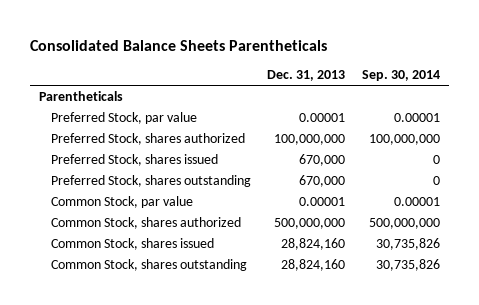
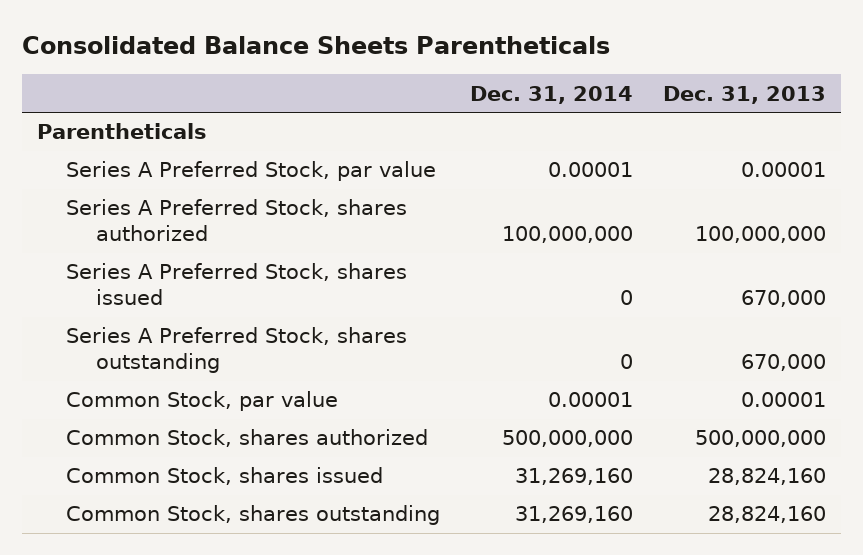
- | Dec. 31, 2013 | Sep. 30, 2014
+ | Dec. 31, 2014 | Dec. 31, 2013
- Preferred Stock, par value | 0.00001 | 0.00001
- Preferred Stock, shares authorized | 100,000,000 | 100,000,000
- Preferred Stock, shares issued | 670,000 | 0
- Preferred Stock, shares outstanding | 670,000 | 0
+ Series A Preferred Stock, par value | 0.00001 | 0.00001
+ Series A Preferred Stock, shares authorized | 100,000,000 | 100,000,000
+ Series A Preferred Stock, shares issued | 0 | 670,000
+ Series A Preferred Stock, shares outstanding | 0 | 670,000

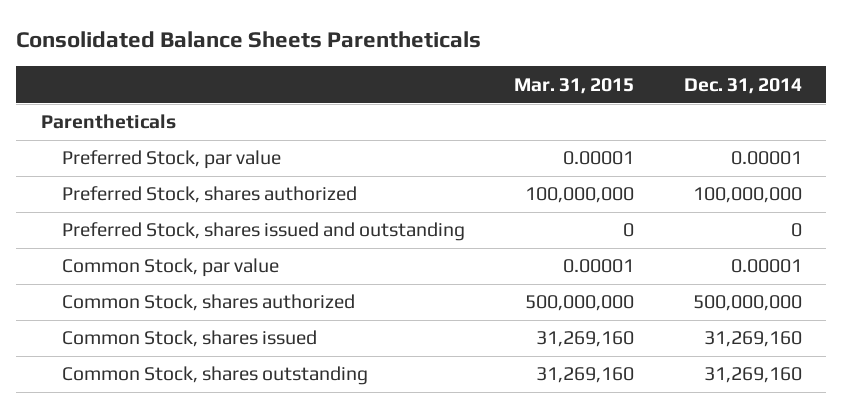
- | Dec. 31, 2014 | Dec. 31, 2013
+ | Mar. 31, 2015 | Dec. 31, 2014
- Series A Preferred Stock, par value | 0.00001 | 0.00001
- Series A Preferred Stock, shares authorized | 100,000,000 | 100,000,000
- Series A Preferred Stock, shares issued | 0 | 670,000
- Series A Preferred Stock, shares outstanding | 0 | 670,000
+ Preferred Stock, par value | 0.00001 | 0.00001
+ Preferred Stock, shares authorized | 100,000,000 | 100,000,000
+ Preferred Stock, shares issued and outstanding | 0 | 0

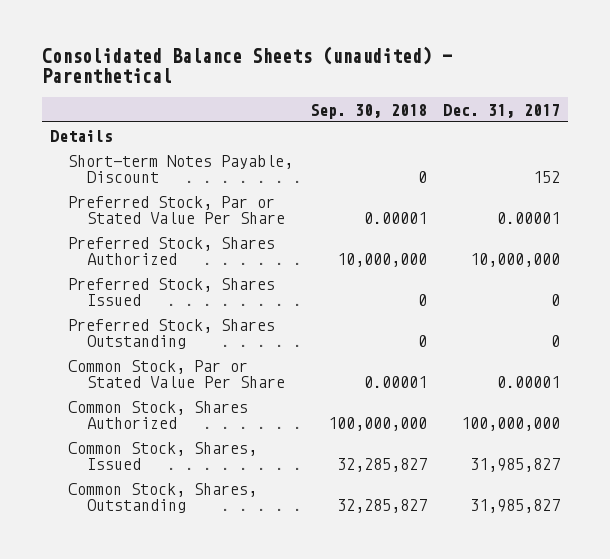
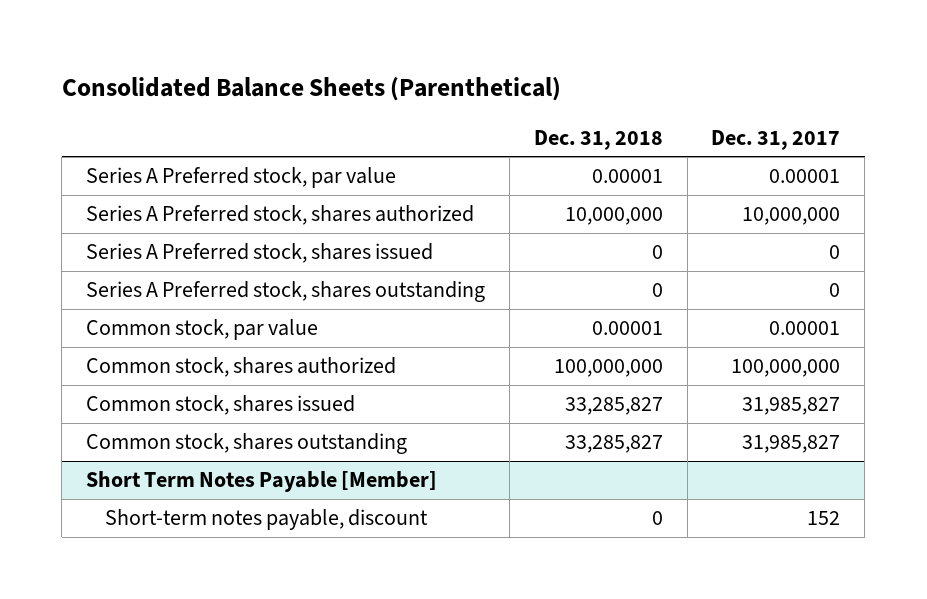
- Consolidated Balance Sheets (unaudited) - Parenthetical
+ Consolidated Balance Sheets (Parenthetical)
- | Sep. 30, 2018 | Dec. 31, 2017
+ | Dec. 31, 2018 | Dec. 31, 2017
- Details
- Short-term Notes Payable, Discount | 0 | 152
- Preferred Stock, Par or Stated Value Per Share | 0.00001 | 0.00001
- Preferred Stock, Shares Authorized | 10,000,000 | 10,000,000
- Preferred Stock, Shares Issued | 0 | 0
- Preferred Stock, Shares Outstanding | 0 | 0
- Common Stock, Par or Stated Value Per Share | 0.00001 | 0.00001
- Common Stock, Shares Authorized | 100,000,000 | 100,000,000
- Common Stock, Shares, Issued | 32,285,827 | 31,985,827
- Common Stock, Shares, Outstanding | 32,285,827 | 31,985,827
+ Series A Preferred stock, par value | 0.00001 | 0.00001
+ Series A Preferred stock, shares authorized | 10,000,000 | 10,000,000
+ Series A Preferred stock, shares issued | 0 | 0
+ Series A Preferred stock, shares outstanding | 0 | 0
+ Common stock, par value | 0.00001 | 0.00001
+ Common stock, shares authorized | 100,000,000 | 100,000,000
+ Common stock, shares issued | 33,285,827 | 31,985,827
+ Common stock, shares outstanding | 33,285,827 | 31,985,827
+ Short Term Notes Payable [Member]
+ Short-term notes payable, discount | 0 | 152

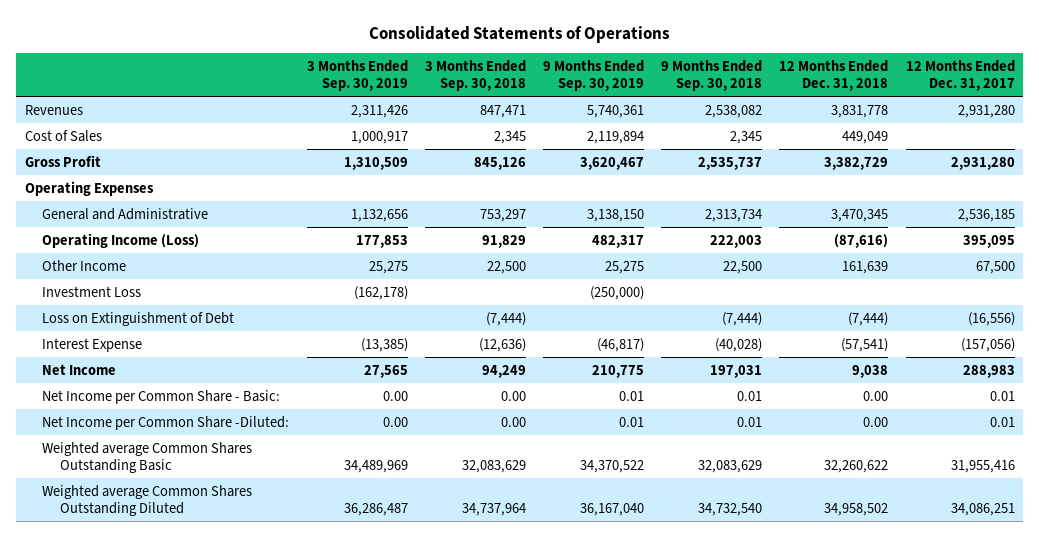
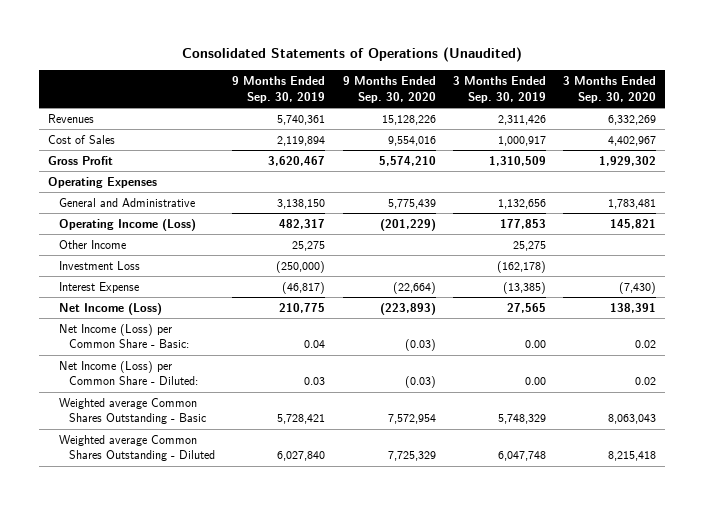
- Consolidated Statements of Operations
+ Consolidated Statements of Operations (Unaudited)
- | 3 Months Ended Sep. 30, 2019 | 3 Months Ended Sep. 30, 2018 | 9 Months Ended Sep. 30, 2019 | 9 Months Ended Sep. 30, 2018 | 12 Months Ended Dec. 31, 2018 | 12 Months Ended Dec. 31, 2017
+ | 9 Months Ended Sep. 30, 2019 | 9 Months Ended Sep. 30, 2020 | 3 Months Ended Sep. 30, 2019 | 3 Months Ended Sep. 30, 2020
- Loss on Extinguishment of Debt | | (7,444) | | (7,444) | (7,444) | (16,556)
- Net Income | 27,565 | 94,249 | 210,775 | 197,031 | 9,038 | 288,983
- Net Income per Common Share - Basic: | 0.00 | 0.00 | 0.01 | 0.01 | 0.00 | 0.01
- Net Income per Common Share -Diluted: | 0.00 | 0.00 | 0.01 | 0.01 | 0.00 | 0.01
- Weighted average Common Shares Outstanding Basic | 34,489,969 | 32,083,629 | 34,370,522 | 32,083,629 | 32,260,622 | 31,955,416
- Weighted average Common Shares Outstanding Diluted | 36,286,487 | 34,737,964 | 36,167,040 | 34,732,540 | 34,958,502 | 34,086,251
+ Net Income (Loss) | 210,775 | (223,893) | 27,565 | 138,391
+ Net Income (Loss) per Common Share - Basic: | 0.04 | (0.03) | 0.00 | 0.02
+ Net Income (Loss) per Common Share - Diluted: | 0.03 | (0.03) | 0.00 | 0.02
+ Weighted average Common Shares Outstanding - Basic | 5,728,421 | 7,572,954 | 5,748,329 | 8,063,043
+ Weighted average Common Shares Outstanding - Diluted | 6,027,840 | 7,725,329 | 6,047,748 | 8,215,418

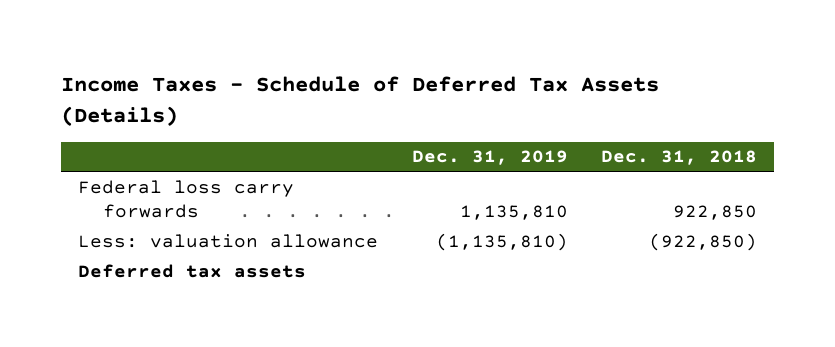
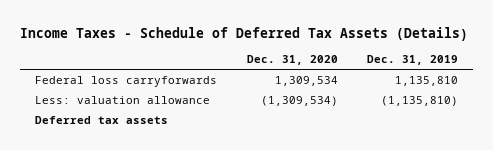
- | Dec. 31, 2019 | Dec. 31, 2018
+ | Dec. 31, 2020 | Dec. 31, 2019
- Federal loss carry forwards | 1,135,810 | 922,850
+ Federal loss carryforwards | 1,309,534 | 1,135,810

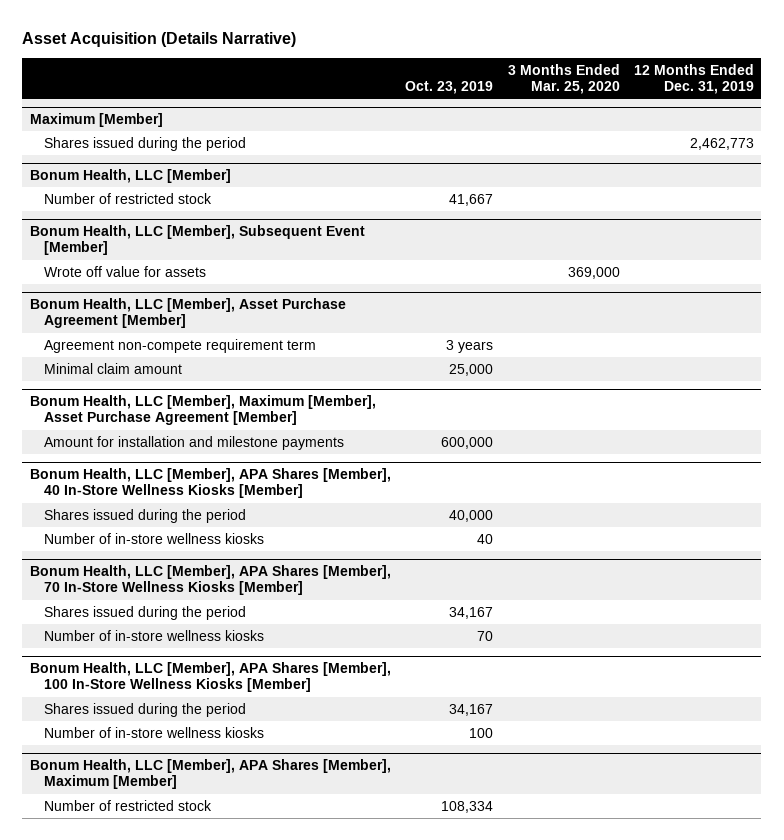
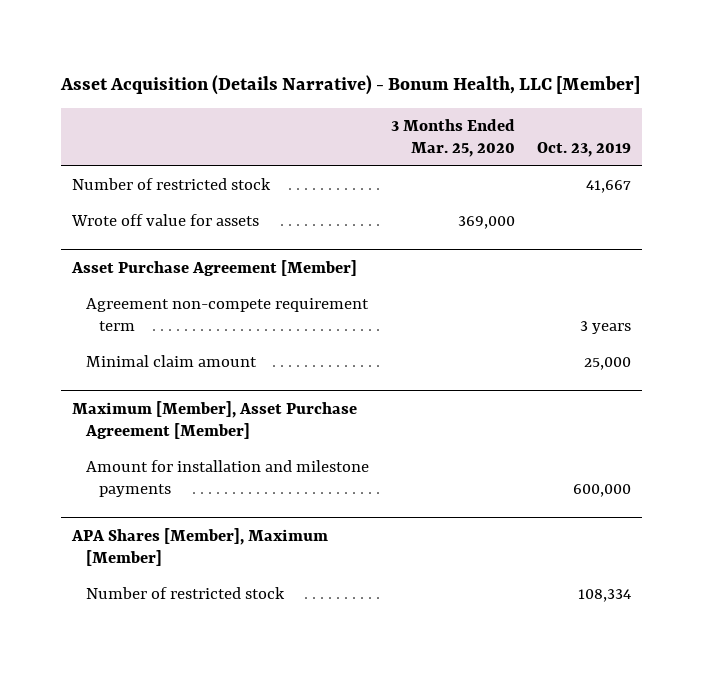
- Asset Acquisition (Details Narrative)
+ Asset Acquisition (Details Narrative) - Bonum Health, LLC [Member]
- | Oct. 23, 2019 | 3 Months Ended Mar. 25, 2020 | 12 Months Ended Dec. 31, 2019
+ | 3 Months Ended Mar. 25, 2020 | Oct. 23, 2019
- Maximum [Member]
- Shares issued during the period | | | 2,462,773
- Bonum Health, LLC [Member]
- Bonum Health, LLC [Member], Subsequent Event [Member]
- Bonum Health, LLC [Member], Asset Purchase Agreement [Member]
+ Asset Purchase Agreement [Member]
- Bonum Health, LLC [Member], Maximum [Member], Asset Purchase Agreement [Member]
+ Maximum [Member], Asset Purchase Agreement [Member]
- Bonum Health, LLC [Member], APA Shares [Member], 40 In-Store Wellness Kiosks [Member]
- Shares issued during the period | 40,000 | |
- Number of in-store wellness kiosks | 40 | |
- Bonum Health, LLC [Member], APA Shares [Member], 70 In-Store Wellness Kiosks [Member]
- Shares issued during the period | 34,167 | |
- Number of in-store wellness kiosks | 70 | |
- Bonum Health, LLC [Member], APA Shares [Member], 100 In-Store Wellness Kiosks [Member]
- Shares issued during the period | 34,167 | |
- Number of in-store wellness kiosks | 100 | |
- Bonum Health, LLC [Member], APA Shares [Member], Maximum [Member]
+ APA Shares [Member], Maximum [Member]

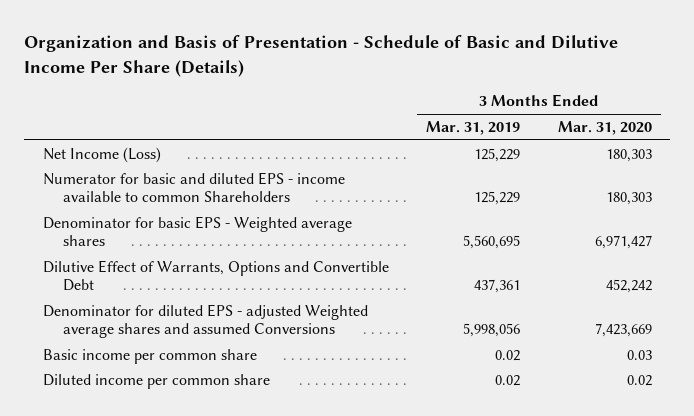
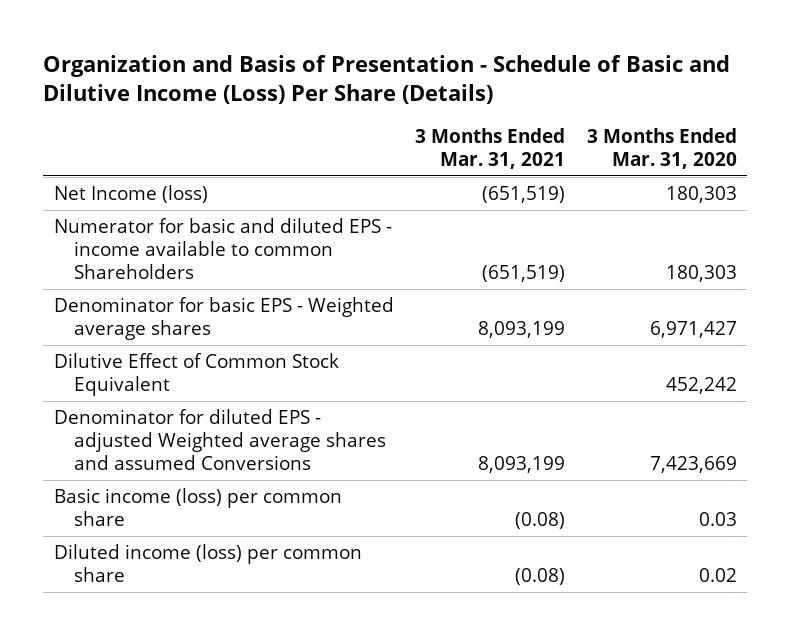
- Organization and Basis of Presentation - Schedule of Basic and Dilutive Income Per Share (Details)
+ Organization and Basis of Presentation - Schedule of Basic and Dilutive Income (Loss) Per Share (Details)
- | 3 Months Ended Mar. 31, 2019 | 3 Months Ended Mar. 31, 2020
+ | 3 Months Ended Mar. 31, 2021 | 3 Months Ended Mar. 31, 2020
- Net Income (Loss) | 125,229 | 180,303
+ Net Income (loss) | (651,519) | 180,303
- Dilutive Effect of Warrants, Options and Convertible Debt | 437,361 | 452,242
+ Dilutive Effect of Common Stock Equivalent | | 452,242
- Basic income per common share | 0.02 | 0.03
- Diluted income per common share | 0.02 | 0.02
+ Basic income (loss) per common share | (0.08) | 0.03
+ Diluted income (loss) per common share | (0.08) | 0.02

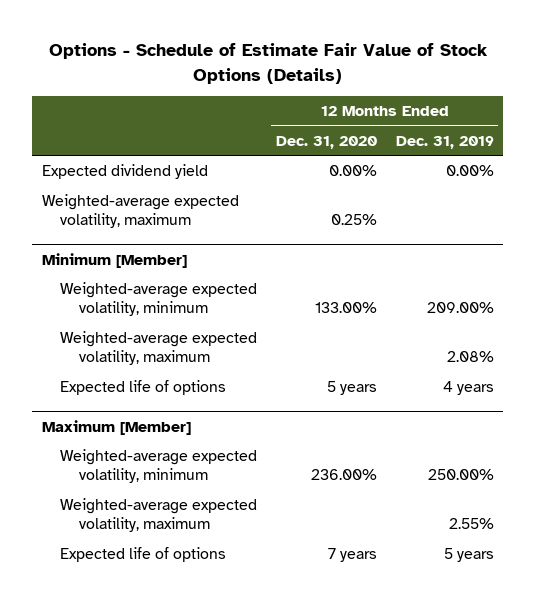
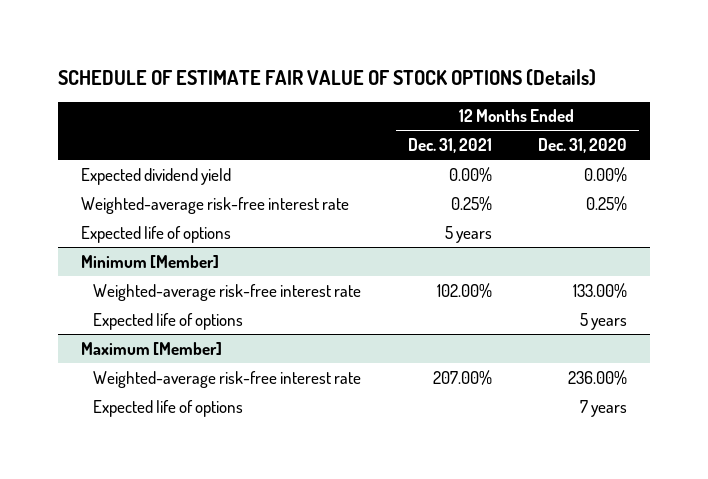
- Options - Schedule of Estimate Fair Value of Stock Options (Details)
+ SCHEDULE OF ESTIMATE FAIR VALUE OF STOCK OPTIONS (Details)
- | 12 Months Ended Dec. 31, 2020 | 12 Months Ended Dec. 31, 2019
+ | 12 Months Ended Dec. 31, 2021 | 12 Months Ended Dec. 31, 2020
- Weighted-average expected volatility, maximum | 0.25% |
+ Weighted-average risk-free interest rate | 0.25% | 0.25%
+ Expected life of options | 5 years |
@ Minimum [Member]
- Weighted-average expected volatility, minimum | 133.00% | 209.00%
- Weighted-average expected volatility, maximum | | 2.08%
+ Weighted-average risk-free interest rate | 102.00% | 133.00%
@ Maximum [Member]
- Weighted-average expected volatility, minimum | 236.00% | 250.00%
- Weighted-average expected volatility, maximum | | 2.55%
+ Weighted-average risk-free interest rate | 207.00% | 236.00%

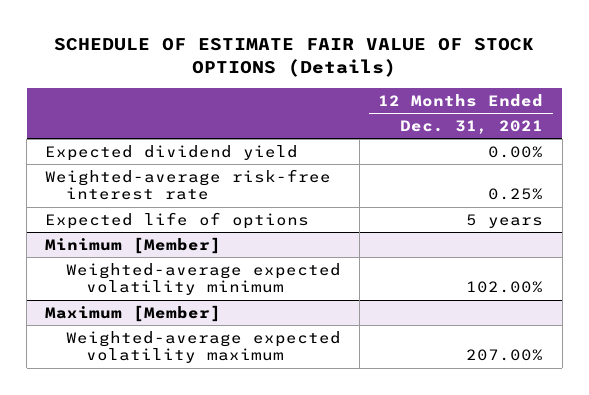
- | 12 Months Ended Dec. 31, 2021 | 12 Months Ended Dec. 31, 2020
+ | 12 Months Ended Dec. 31, 2021
@ Minimum [Member]
- Weighted-average risk-free interest rate | 102.00% | 133.00%
- Expected life of options | | 5 years
+ Weighted-average expected volatility minimum | 102.00%
@ Maximum [Member]
- Weighted-average risk-free interest rate | 207.00% | 236.00%
- Expected life of options | | 7 years
+ Weighted-average expected volatility maximum | 207.00%

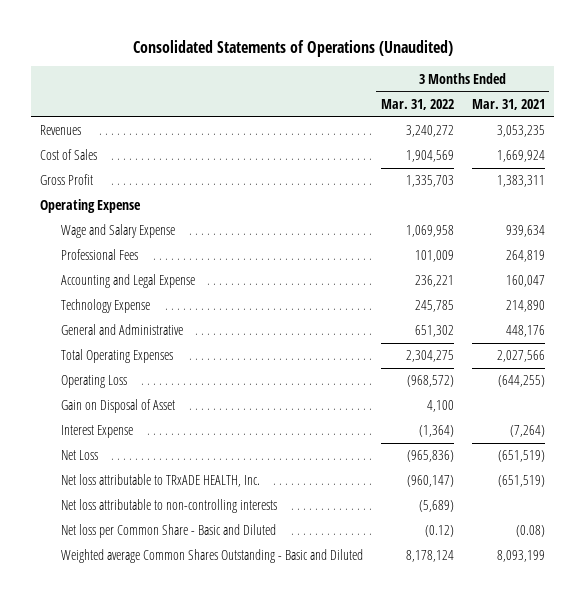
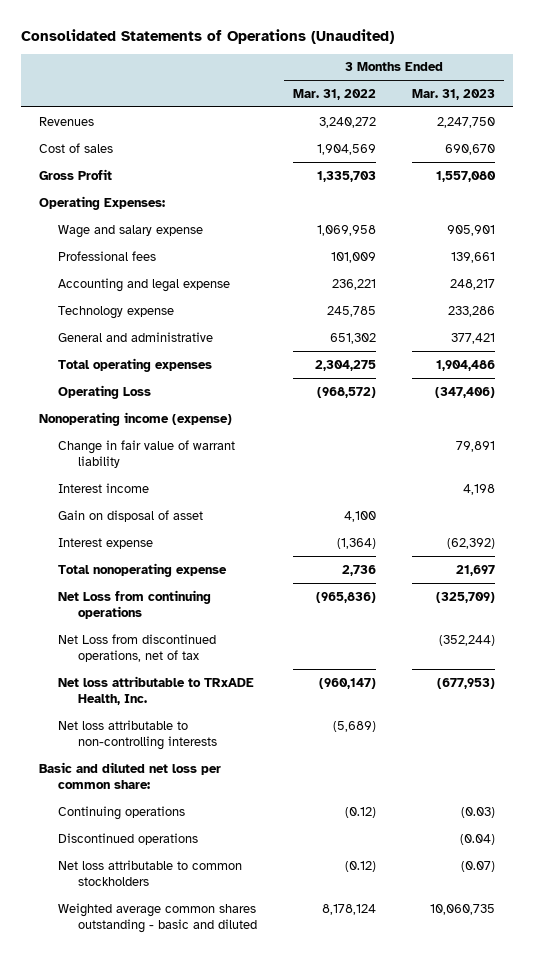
- | 3 Months Ended Mar. 31, 2022 | 3 Months Ended Mar. 31, 2021
+ | 3 Months Ended Mar. 31, 2022 | 3 Months Ended Mar. 31, 2023
- Cost of Sales | 1,904,569 | 1,669,924
+ Cost of sales | 1,904,569 | 690,670
- Operating Expense
- Wage and Salary Expense | 1,069,958 | 939,634
- Professional Fees | 101,009 | 264,819
- Accounting and Legal Expense | 236,221 | 160,047
- Technology Expense | 245,785 | 214,890
- General and Administrative | 651,302 | 448,176
- Total Operating Expenses | 2,304,275 | 2,027,566
+ Operating Expenses:
+ Wage and salary expense | 1,069,958 | 905,901
+ Professional fees | 101,009 | 139,661
+ Accounting and legal expense | 236,221 | 248,217
+ Technology expense | 245,785 | 233,286
+ General and administrative | 651,302 | 377,421
+ Total operating expenses | 2,304,275 | 1,904,486
- Gain on Disposal of Asset | 4,100 |
- Interest Expense | (1,364) | (7,264)
- Net Loss | (965,836) | (651,519)
- Net loss attributable to TRxADE HEALTH, Inc. | (960,147) | (651,519)
+ Nonoperating income (expense)
+ Change in fair value of warrant liability | | 79,891
+ Interest income | | 4,198
+ Gain on disposal of asset | 4,100 |
+ Interest expense | (1,364) | (62,392)
+ Total nonoperating expense | 2,736 | 21,697
+ Net Loss from continuing operations | (965,836) | (325,709)
+ Net Loss from discontinued operations, net of tax | | (352,244)
+ Net loss attributable to TRxADE Health, Inc. | (960,147) | (677,953)
- Net loss per Common Share - Basic and Diluted | (0.12) | (0.08)
- Weighted average Common Shares Outstanding - Basic and Diluted | 8,178,124 | 8,093,199
+ Basic and diluted net loss per common share:
+ Continuing operations | (0.12) | (0.03)
+ Discontinued operations | | (0.04)
+ Net loss attributable to common stockholders | (0.12) | (0.07)
+ Weighted average common shares outstanding - basic and diluted | 8,178,124 | 10,060,735

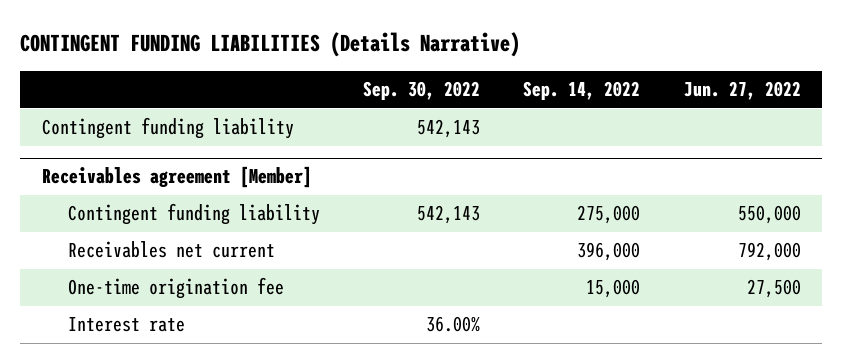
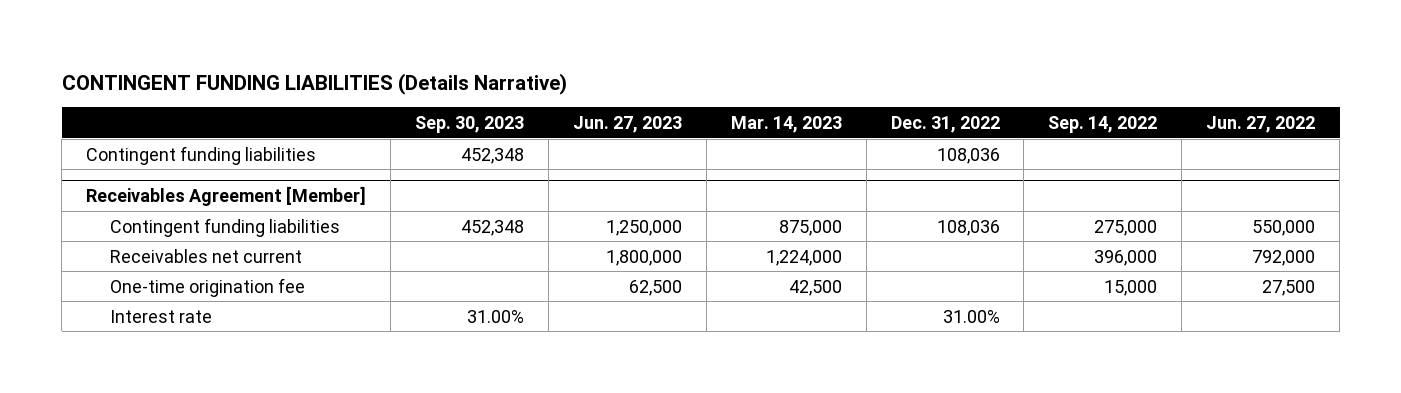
- | Sep. 30, 2022 | Sep. 14, 2022 | Jun. 27, 2022
+ | Sep. 30, 2023 | Jun. 27, 2023 | Mar. 14, 2023 | Dec. 31, 2022 | Sep. 14, 2022 | Jun. 27, 2022
- Contingent funding liability | 542,143 | |
- Receivables agreement [Member]
- Contingent funding liability | 542,143 | 275,000 | 550,000
+ Contingent funding liabilities | 452,348 | | | 108,036 | |
+ Receivables Agreement [Member]
+ Contingent funding liabilities | 452,348 | 1,250,000 | 875,000 | 108,036 | 275,000 | 550,000

